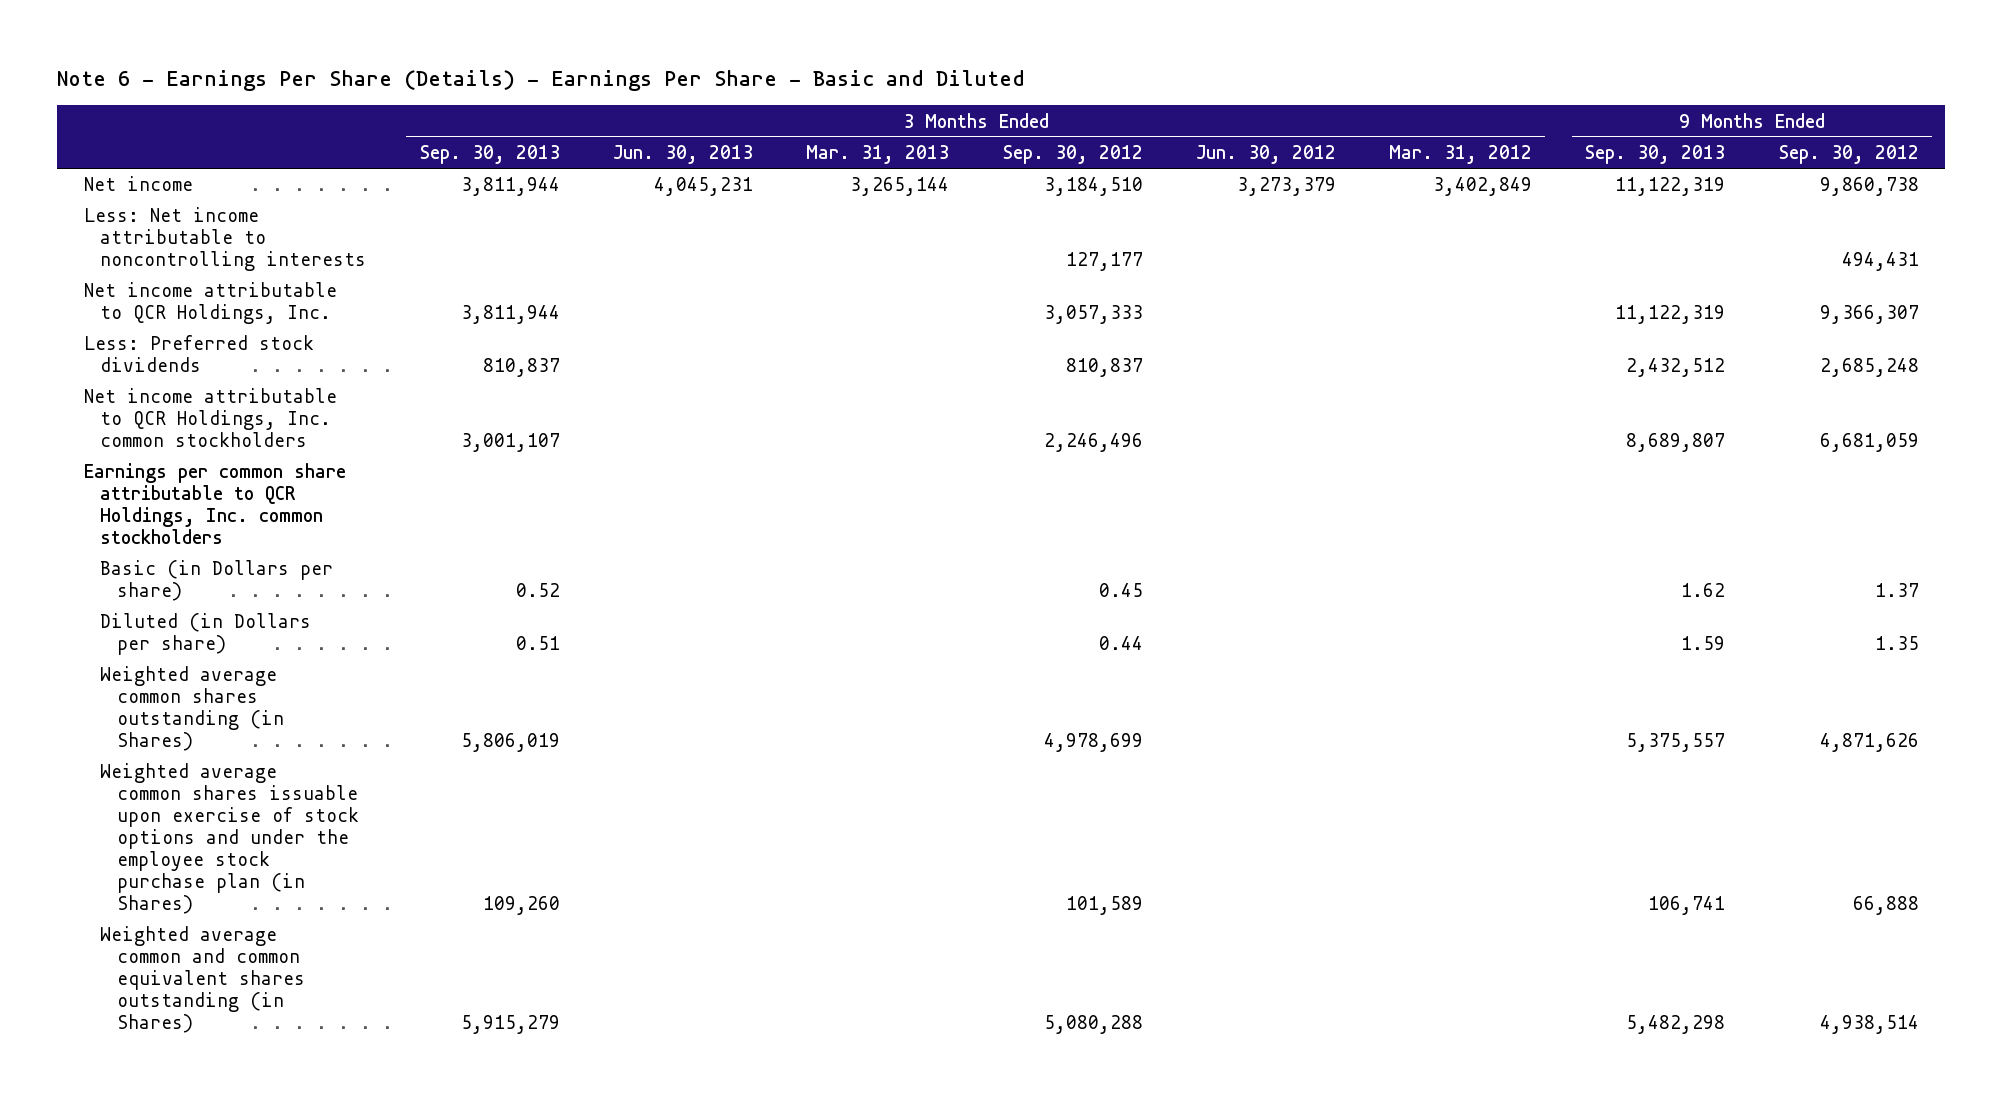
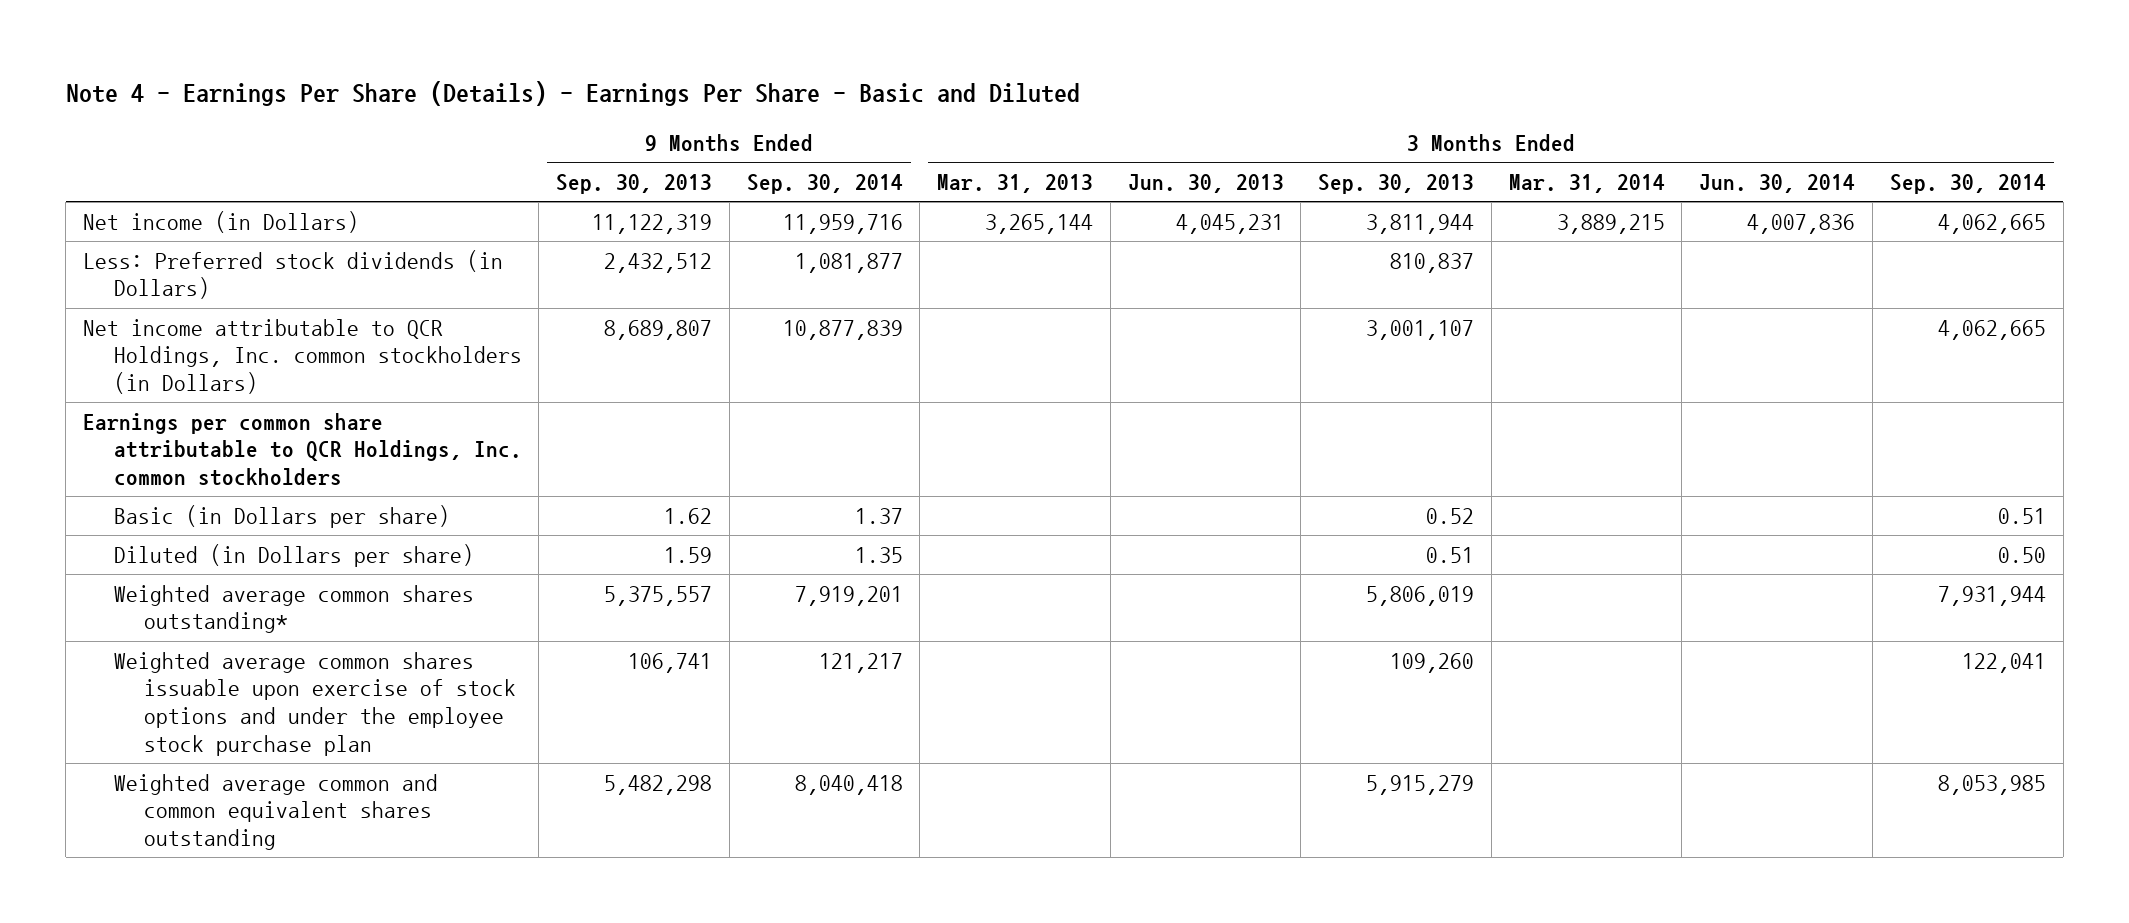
- Note 6 - Earnings Per Share (Details) - Earnings Per Share - Basic and Diluted
+ Note 4 - Earnings Per Share (Details) - Earnings Per Share - Basic and Diluted
- | 3 Months Ended Sep. 30, 2013 | 3 Months Ended Jun. 30, 2013 | 3 Months Ended Mar. 31, 2013 | 3 Months Ended Sep. 30, 2012 | 3 Months Ended Jun. 30, 2012 | 3 Months Ended Mar. 31, 2012 | 9 Months Ended Sep. 30, 2013 | 9 Months Ended Sep. 30, 2012
+ | 9 Months Ended Sep. 30, 2013 | 9 Months Ended Sep. 30, 2014 | 3 Months Ended Mar. 31, 2013 | 3 Months Ended Jun. 30, 2013 | 3 Months Ended Sep. 30, 2013 | 3 Months Ended Mar. 31, 2014 | 3 Months Ended Jun. 30, 2014 | 3 Months Ended Sep. 30, 2014
- Net income | 3,811,944 | 4,045,231 | 3,265,144 | 3,184,510 | 3,273,379 | 3,402,849 | 11,122,319 | 9,860,738
- Less: Net income attributable to noncontrolling interests | | | | 127,177 | | | | 494,431
- Net income attributable to QCR Holdings, Inc. | 3,811,944 | | | 3,057,333 | | | 11,122,319 | 9,366,307
- Less: Preferred stock dividends | 810,837 | | | 810,837 | | | 2,432,512 | 2,685,248
- Net income attributable to QCR Holdings, Inc. common stockholders | 3,001,107 | | | 2,246,496 | | | 8,689,807 | 6,681,059
+ Net income (in Dollars) | 11,122,319 | 11,959,716 | 3,265,144 | 4,045,231 | 3,811,944 | 3,889,215 | 4,007,836 | 4,062,665
+ Less: Preferred stock dividends (in Dollars) | 2,432,512 | 1,081,877 | | | 810,837 | | |
+ Net income attributable to QCR Holdings, Inc. common stockholders (in Dollars) | 8,689,807 | 10,877,839 | | | 3,001,107 | | | 4,062,665
- Weighted average common shares outstanding (in Shares) | 5,806,019 | | | 4,978,699 | | | 5,375,557 | 4,871,626
- Weighted average common shares issuable upon exercise of stock options and under the employee stock purchase plan (in Shares) | 109,260 | | | 101,589 | | | 106,741 | 66,888
- Weighted average common and common equivalent shares outstanding (in Shares) | 5,915,279 | | | 5,080,288 | | | 5,482,298 | 4,938,514
+ Weighted average common shares outstanding* | 5,375,557 | 7,919,201 | | | 5,806,019 | | | 7,931,944
+ Weighted average common shares issuable upon exercise of stock options and under the employee stock purchase plan | 106,741 | 121,217 | | | 109,260 | | | 122,041
+ Weighted average common and common equivalent shares outstanding | 5,482,298 | 8,040,418 | | | 5,915,279 | | | 8,053,985

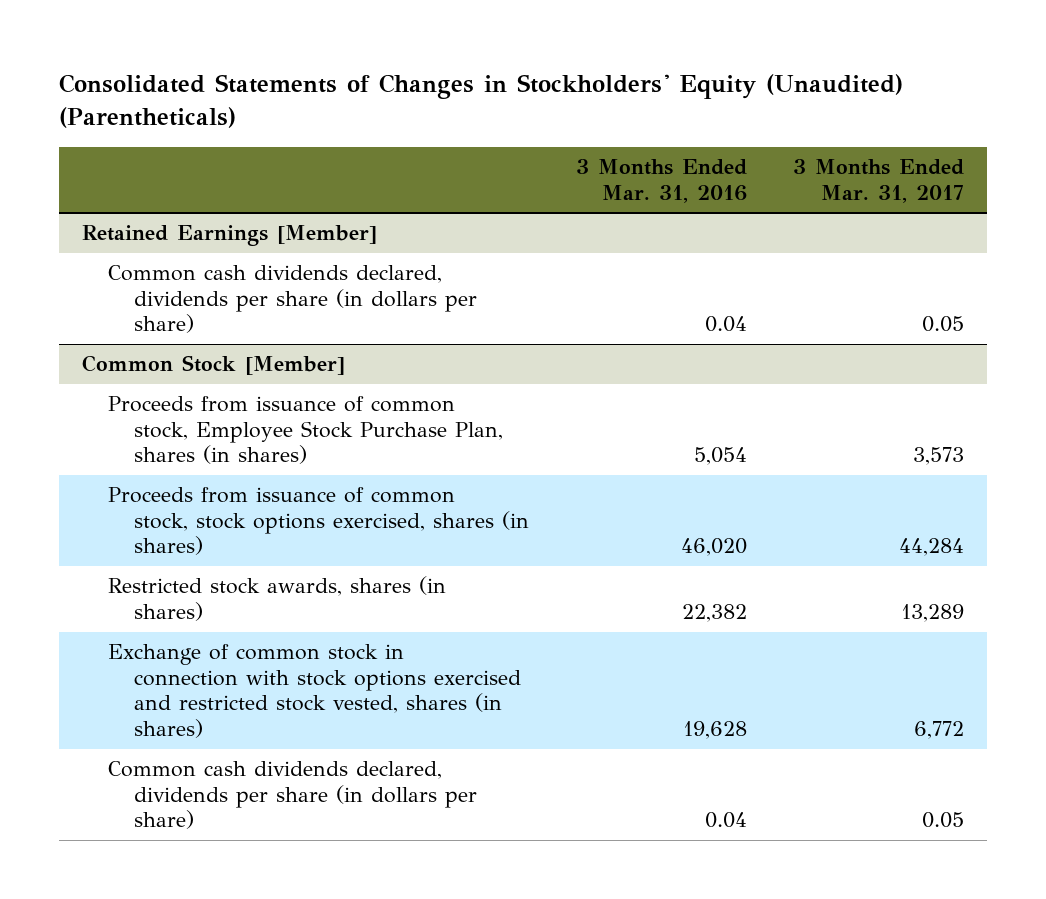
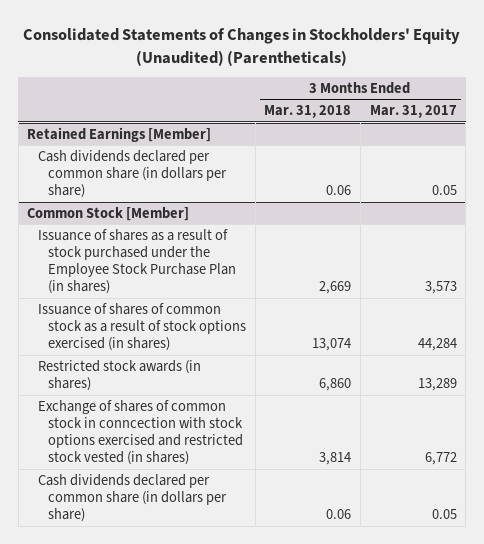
- | 3 Months Ended Mar. 31, 2016 | 3 Months Ended Mar. 31, 2017
+ | 3 Months Ended Mar. 31, 2018 | 3 Months Ended Mar. 31, 2017
@ Retained Earnings [Member]
- Common cash dividends declared, dividends per share (in dollars per share) | 0.04 | 0.05
+ Cash dividends declared per common share (in dollars per share) | 0.06 | 0.05
@ Common Stock [Member]
- Proceeds from issuance of common stock, Employee Stock Purchase Plan, shares (in shares) | 5,054 | 3,573
- Proceeds from issuance of common stock, stock options exercised, shares (in shares) | 46,020 | 44,284
- Restricted stock awards, shares (in shares) | 22,382 | 13,289
- Exchange of common stock in connection with stock options exercised and restricted stock vested, shares (in shares) | 19,628 | 6,772
- Common cash dividends declared, dividends per share (in dollars per share) | 0.04 | 0.05
+ Issuance of shares as a result of stock purchased under the Employee Stock Purchase Plan (in shares) | 2,669 | 3,573
+ Issuance of shares of common stock as a result of stock options exercised (in shares) | 13,074 | 44,284
+ Restricted stock awards (in shares) | 6,860 | 13,289
+ Exchange of shares of common stock in conncection with stock options exercised and restricted stock vested (in shares) | 3,814 | 6,772
+ Cash dividends declared per common share (in dollars per share) | 0.06 | 0.05

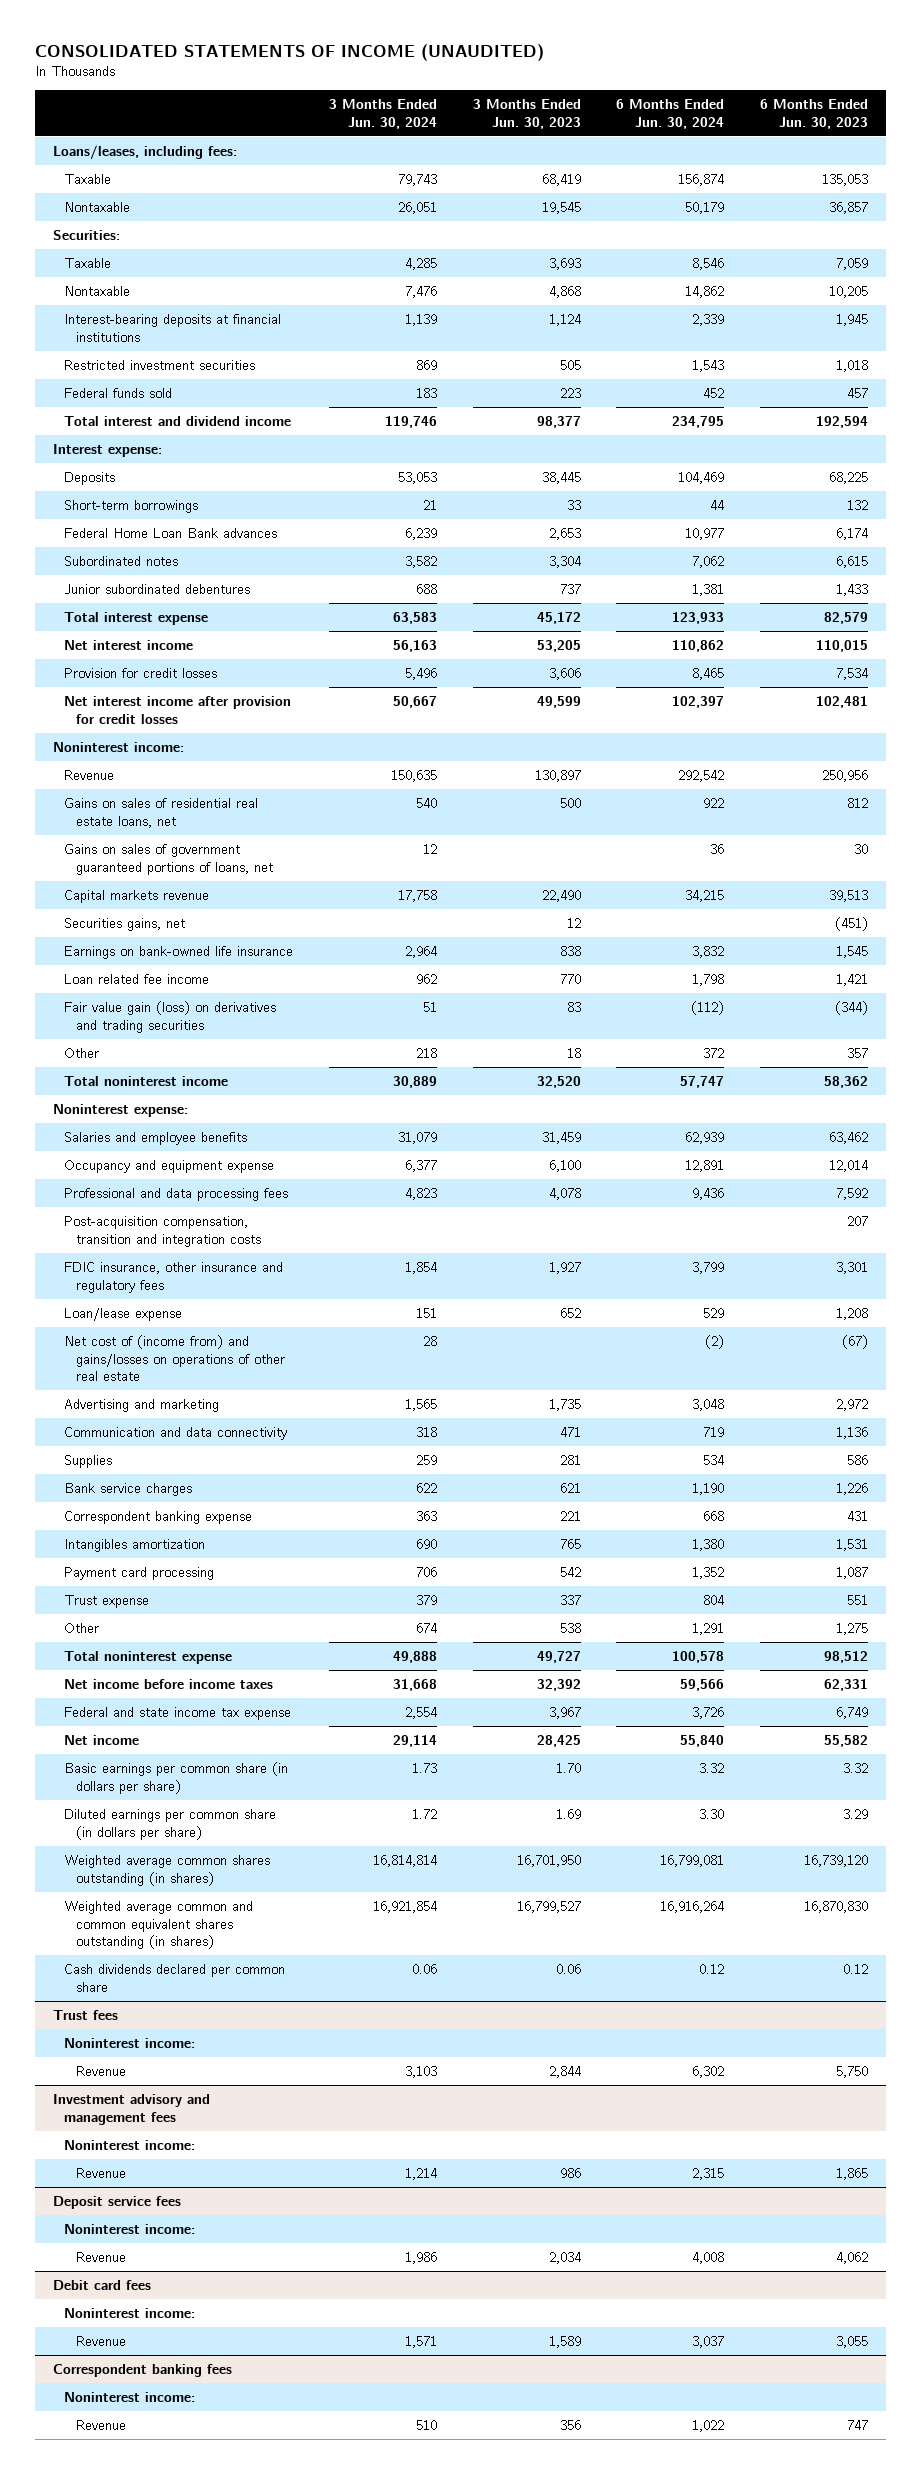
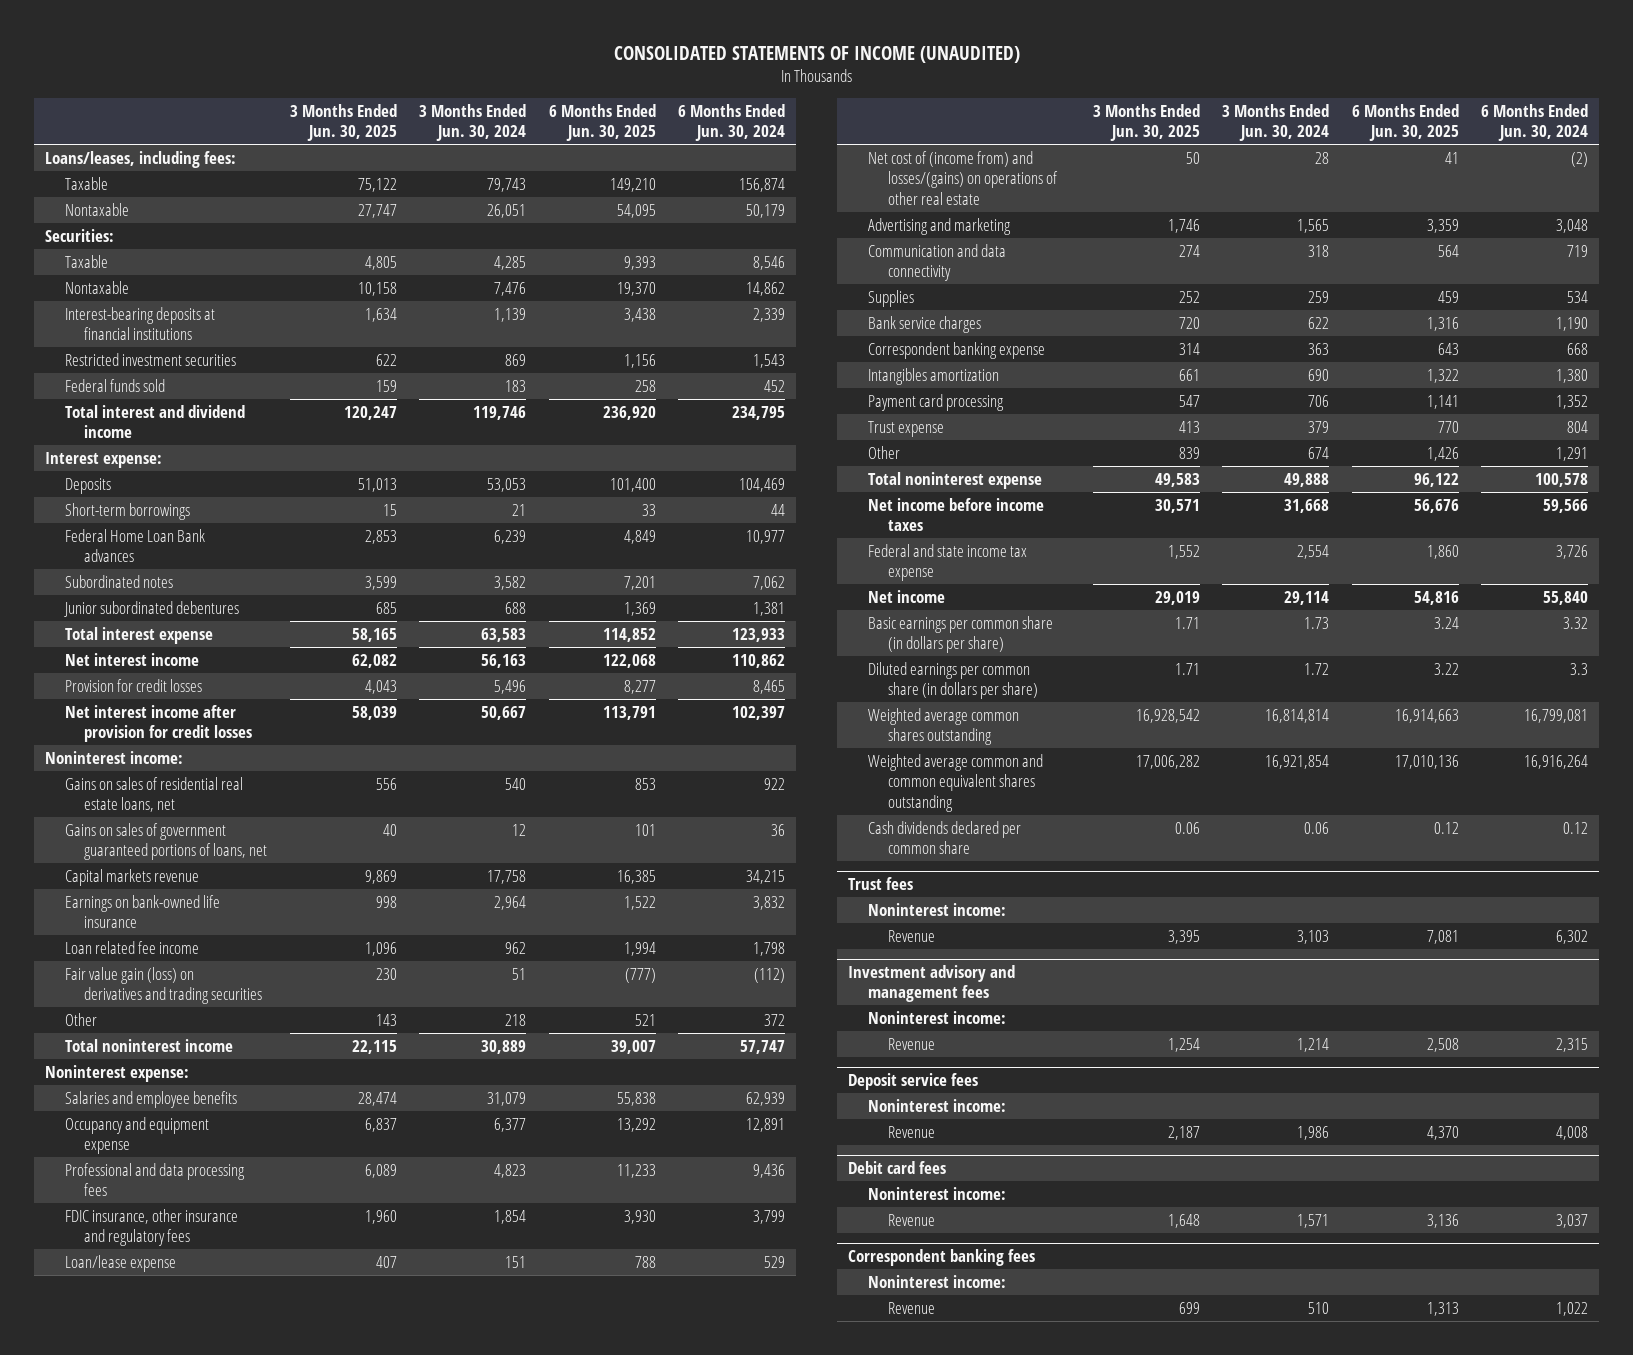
- | 3 Months Ended Jun. 30, 2024 | 3 Months Ended Jun. 30, 2023 | 6 Months Ended Jun. 30, 2024 | 6 Months Ended Jun. 30, 2023
+ | 3 Months Ended Jun. 30, 2025 | 3 Months Ended Jun. 30, 2024 | 6 Months Ended Jun. 30, 2025 | 6 Months Ended Jun. 30, 2024
- Revenue | 150,635 | 130,897 | 292,542 | 250,956
- Securities gains, net | | 12 | | (451)
- Post-acquisition compensation, transition and integration costs | | | | 207
- Net cost of (income from) and gains/losses on operations of other real estate | 28 | | (2) | (67)
+ Net cost of (income from) and losses/(gains) on operations of other real estate | 50 | 28 | 41 | (2)
- Diluted earnings per common share (in dollars per share) | 1.72 | 1.69 | 3.30 | 3.29
- Weighted average common shares outstanding (in shares) | 16,814,814 | 16,701,950 | 16,799,081 | 16,739,120
- Weighted average common and common equivalent shares outstanding (in shares) | 16,921,854 | 16,799,527 | 16,916,264 | 16,870,830
+ Diluted earnings per common share (in dollars per share) | 1.71 | 1.72 | 3.22 | 3.3
+ Weighted average common shares outstanding | 16,928,542 | 16,814,814 | 16,914,663 | 16,799,081
+ Weighted average common and common equivalent shares outstanding | 17,006,282 | 16,921,854 | 17,010,136 | 16,916,264

